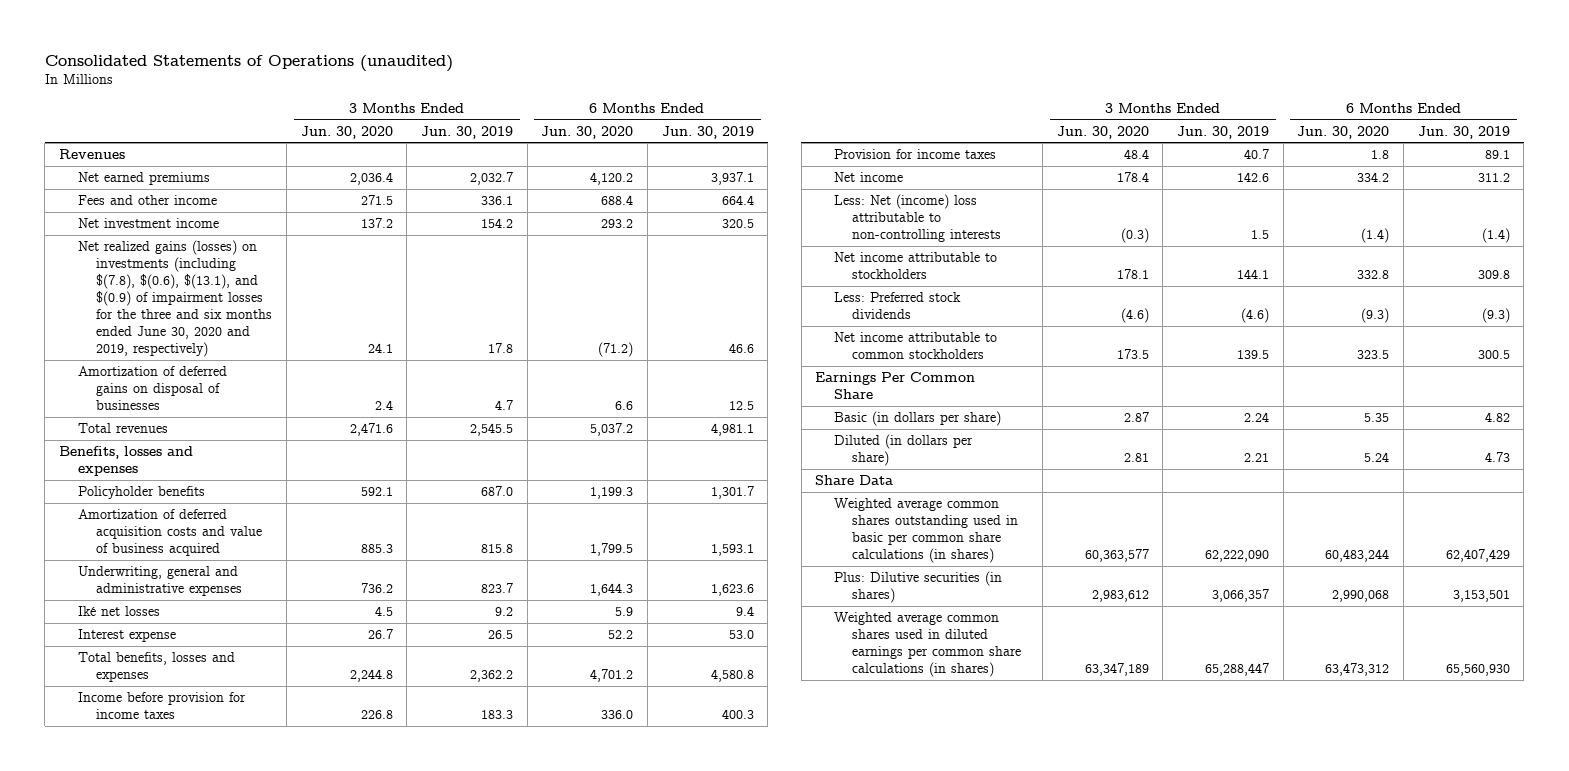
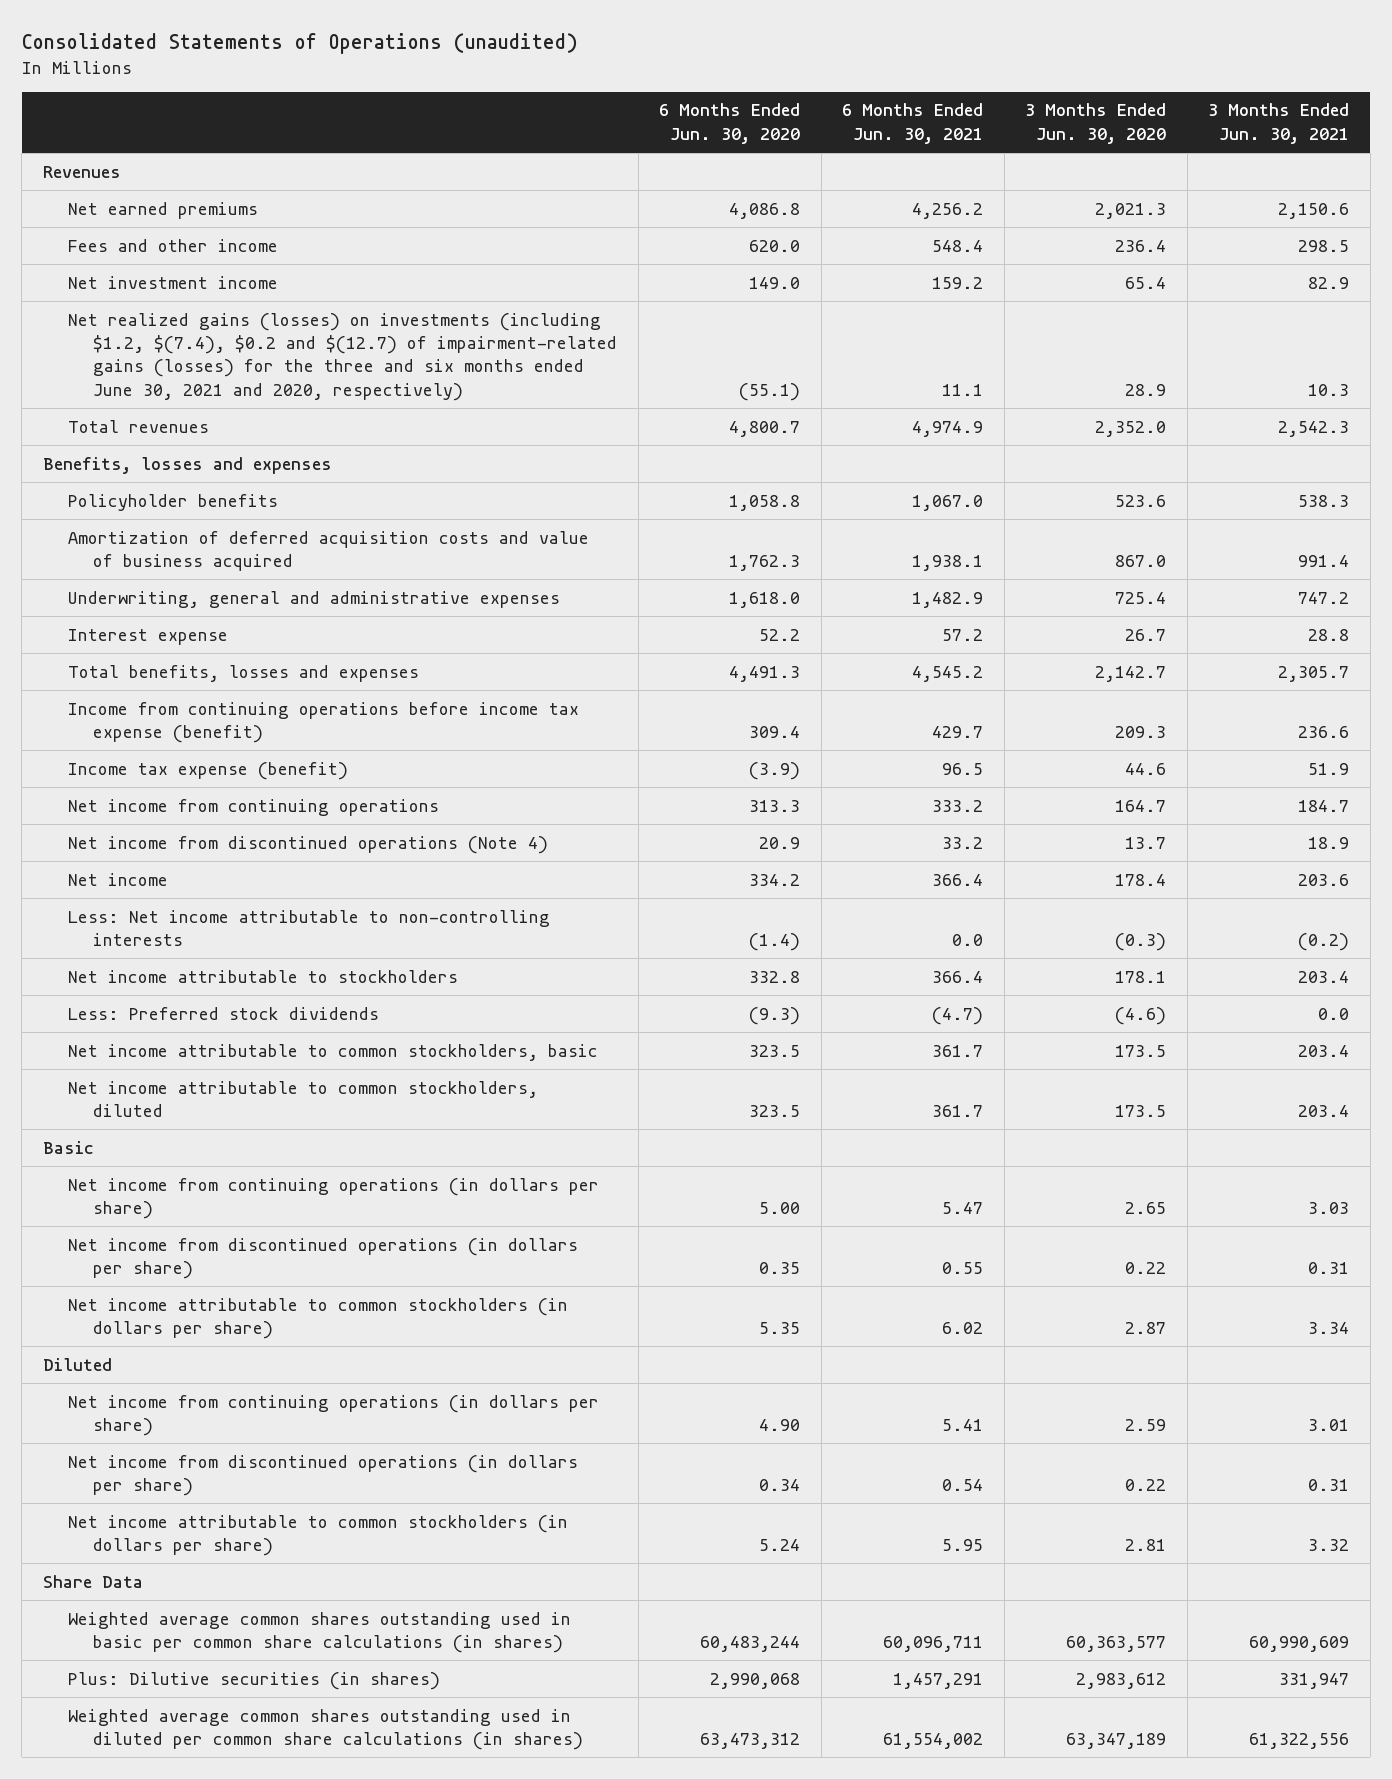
- | 3 Months Ended Jun. 30, 2020 | 3 Months Ended Jun. 30, 2019 | 6 Months Ended Jun. 30, 2020 | 6 Months Ended Jun. 30, 2019
+ | 6 Months Ended Jun. 30, 2020 | 6 Months Ended Jun. 30, 2021 | 3 Months Ended Jun. 30, 2020 | 3 Months Ended Jun. 30, 2021
- Net earned premiums | 2,036.4 | 2,032.7 | 4,120.2 | 3,937.1
- Fees and other income | 271.5 | 336.1 | 688.4 | 664.4
- Net investment income | 137.2 | 154.2 | 293.2 | 320.5
- Net realized gains (losses) on investments (including $(7.8), $(0.6), $(13.1), and $(0.9) of impairment losses for the three and six months ended June 30, 2020 and 2019, respectively) | 24.1 | 17.8 | (71.2) | 46.6
- Amortization of deferred gains on disposal of businesses | 2.4 | 4.7 | 6.6 | 12.5
- Total revenues | 2,471.6 | 2,545.5 | 5,037.2 | 4,981.1
+ Net earned premiums | 4,086.8 | 4,256.2 | 2,021.3 | 2,150.6
+ Fees and other income | 620.0 | 548.4 | 236.4 | 298.5
+ Net investment income | 149.0 | 159.2 | 65.4 | 82.9
+ Net realized gains (losses) on investments (including $1.2, $(7.4), $0.2 and $(12.7) of impairment-related gains (losses) for the three and six months ended June 30, 2021 and 2020, respectively) | (55.1) | 11.1 | 28.9 | 10.3
+ Total revenues | 4,800.7 | 4,974.9 | 2,352.0 | 2,542.3
- Policyholder benefits | 592.1 | 687.0 | 1,199.3 | 1,301.7
- Amortization of deferred acquisition costs and value of business acquired | 885.3 | 815.8 | 1,799.5 | 1,593.1
- Underwriting, general and administrative expenses | 736.2 | 823.7 | 1,644.3 | 1,623.6
- Iké net losses | 4.5 | 9.2 | 5.9 | 9.4
+ Policyholder benefits | 1,058.8 | 1,067.0 | 523.6 | 538.3
+ Amortization of deferred acquisition costs and value of business acquired | 1,762.3 | 1,938.1 | 867.0 | 991.4
+ Underwriting, general and administrative expenses | 1,618.0 | 1,482.9 | 725.4 | 747.2
- Total benefits, losses and expenses | 2,244.8 | 2,362.2 | 4,701.2 | 4,580.8
- Income before provision for income taxes | 226.8 | 183.3 | 336.0 | 400.3
- Provision for income taxes | 48.4 | 40.7 | 1.8 | 89.1
+ Total benefits, losses and expenses | 4,491.3 | 4,545.2 | 2,142.7 | 2,305.7
+ Income from continuing operations before income tax expense (benefit) | 309.4 | 429.7 | 209.3 | 236.6
+ Income tax expense (benefit) | (3.9) | 96.5 | 44.6 | 51.9
+ Net income from continuing operations | 313.3 | 333.2 | 164.7 | 184.7
+ Net income from discontinued operations (Note 4) | 20.9 | 33.2 | 13.7 | 18.9
- Less: Net (income) loss attributable to non-controlling interests | (0.3) | 1.5 | (1.4) | (1.4)
+ Less: Net income attributable to non-controlling interests | (1.4) | 0.0 | (0.3) | (0.2)
- Net income attributable to common stockholders | 173.5 | 139.5 | 323.5 | 300.5
- Earnings Per Common Share
- Basic (in dollars per share) | 2.87 | 2.24 | 5.35 | 4.82
- Diluted (in dollars per share) | 2.81 | 2.21 | 5.24 | 4.73
+ Net income attributable to common stockholders, basic | 323.5 | 361.7 | 173.5 | 203.4
+ Net income attributable to common stockholders, diluted | 323.5 | 361.7 | 173.5 | 203.4
+ Basic
+ Net income from continuing operations (in dollars per share) | 5.00 | 5.47 | 2.65 | 3.03
+ Net income from discontinued operations (in dollars per share) | 0.35 | 0.55 | 0.22 | 0.31
+ Net income attributable to common stockholders (in dollars per share) | 5.35 | 6.02 | 2.87 | 3.34
+ Diluted
+ Net income from continuing operations (in dollars per share) | 4.90 | 5.41 | 2.59 | 3.01
+ Net income from discontinued operations (in dollars per share) | 0.34 | 0.54 | 0.22 | 0.31
+ Net income attributable to common stockholders (in dollars per share) | 5.24 | 5.95 | 2.81 | 3.32
- Weighted average common shares used in diluted earnings per common share calculations (in shares) | 63,347,189 | 65,288,447 | 63,473,312 | 65,560,930
+ Weighted average common shares outstanding used in diluted per common share calculations (in shares) | 63,473,312 | 61,554,002 | 63,347,189 | 61,322,556

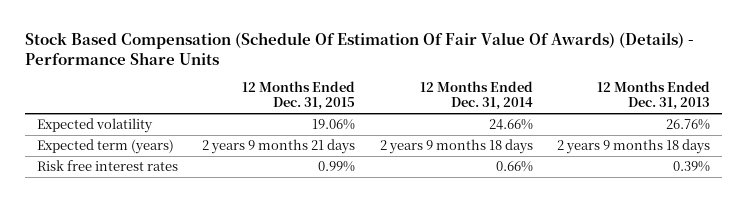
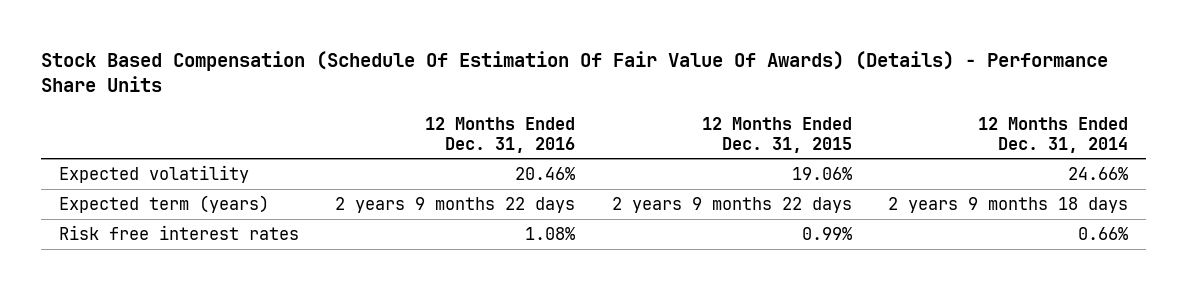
- | 12 Months Ended Dec. 31, 2015 | 12 Months Ended Dec. 31, 2014 | 12 Months Ended Dec. 31, 2013
+ | 12 Months Ended Dec. 31, 2016 | 12 Months Ended Dec. 31, 2015 | 12 Months Ended Dec. 31, 2014
- Expected term (years) | 2 years 9 months 21 days | 2 years 9 months 18 days | 2 years 9 months 18 days
+ Expected term (years) | 2 years 9 months 22 days | 2 years 9 months 22 days | 2 years 9 months 18 days

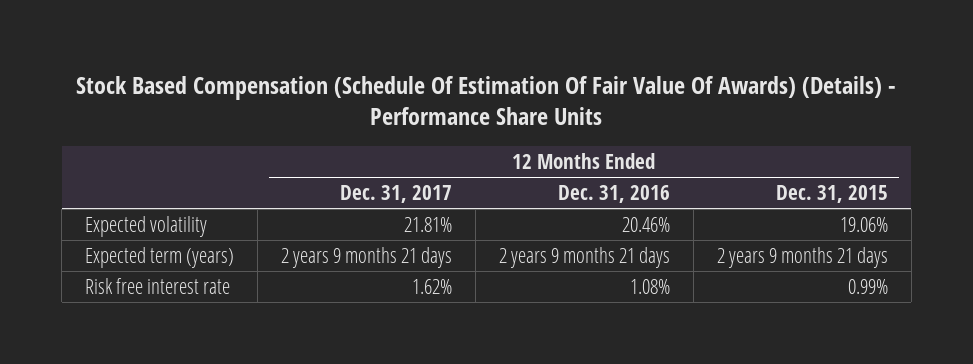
- | 12 Months Ended Dec. 31, 2016 | 12 Months Ended Dec. 31, 2015 | 12 Months Ended Dec. 31, 2014
+ | 12 Months Ended Dec. 31, 2017 | 12 Months Ended Dec. 31, 2016 | 12 Months Ended Dec. 31, 2015
- Expected term (years) | 2 years 9 months 22 days | 2 years 9 months 22 days | 2 years 9 months 18 days
- Risk free interest rates | 1.08% | 0.99% | 0.66%
+ Expected term (years) | 2 years 9 months 21 days | 2 years 9 months 21 days | 2 years 9 months 21 days
+ Risk free interest rate | 1.62% | 1.08% | 0.99%

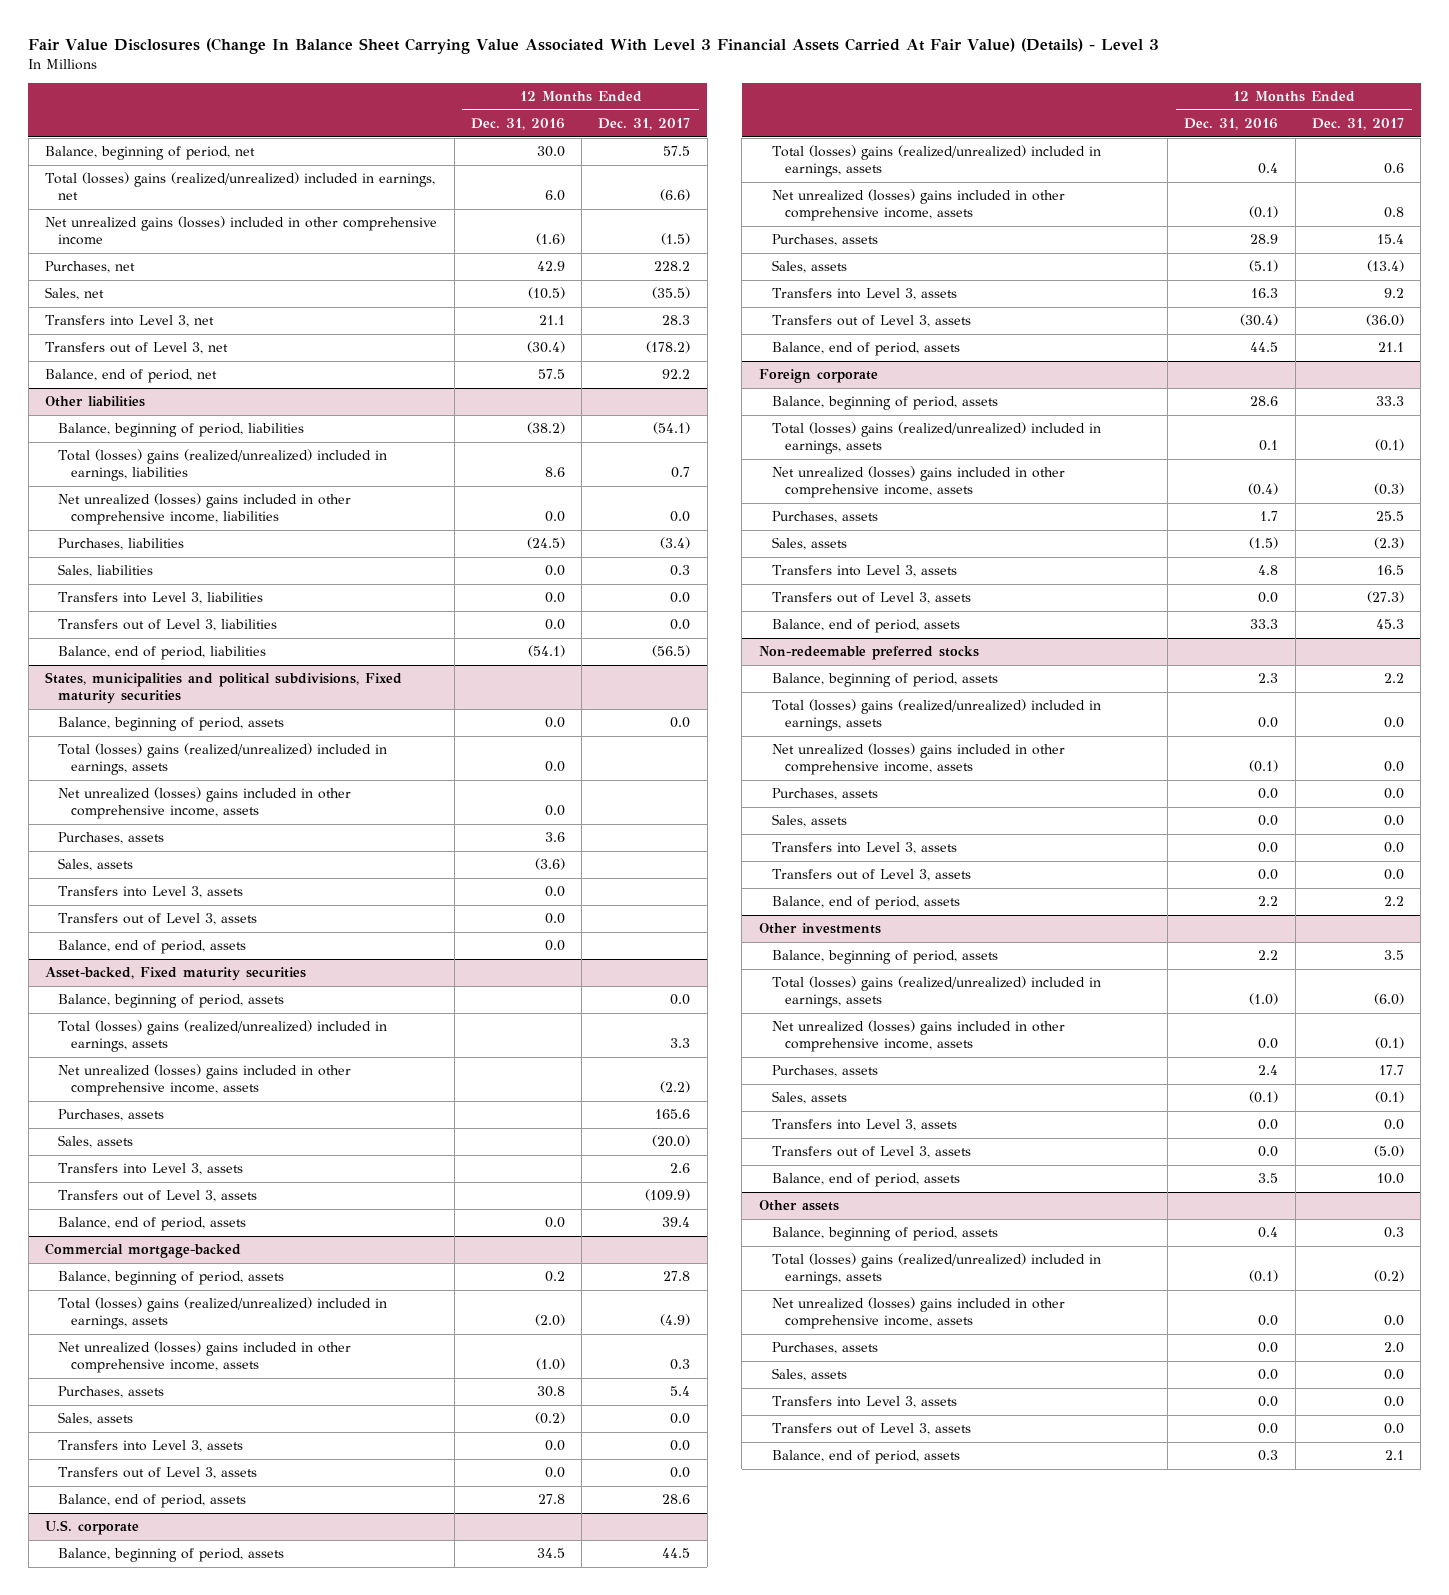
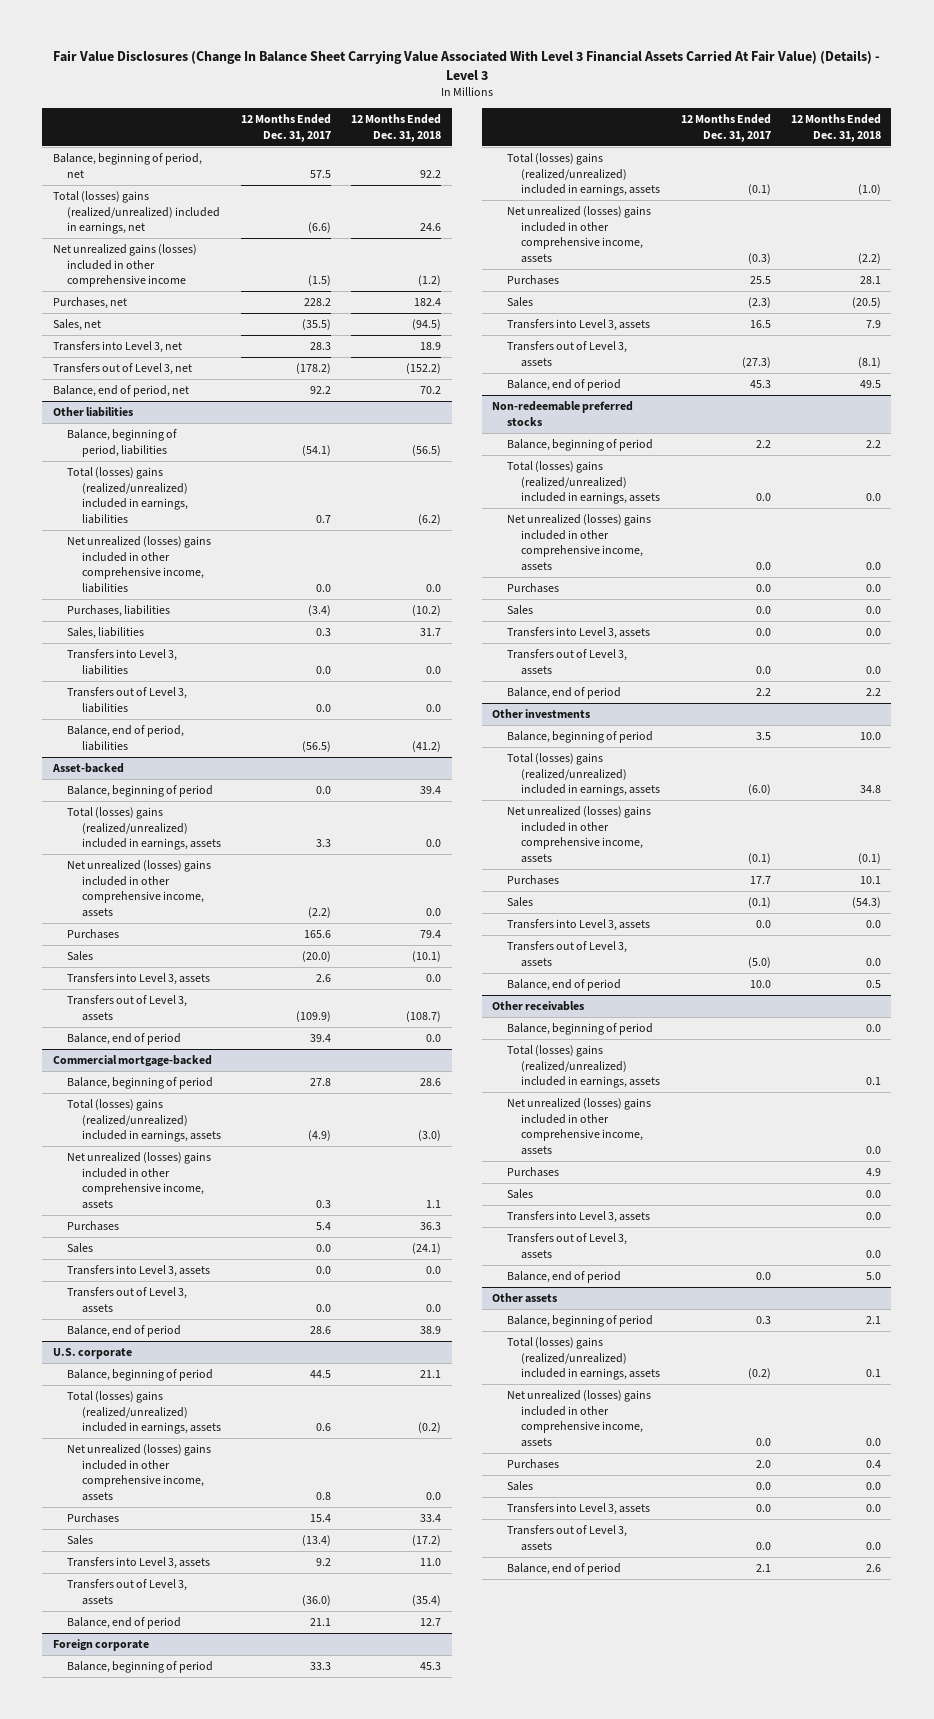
- | 12 Months Ended Dec. 31, 2016 | 12 Months Ended Dec. 31, 2017
+ | 12 Months Ended Dec. 31, 2017 | 12 Months Ended Dec. 31, 2018
- States, municipalities and political subdivisions, Fixed maturity securities
- Balance, beginning of period, assets | 0.0 | 0.0
- Total (losses) gains (realized/unrealized) included in earnings, assets | 0.0 |
- Net unrealized (losses) gains included in other comprehensive income, assets | 0.0 |
- Purchases, assets | 3.6 |
- Sales, assets | (3.6) |
- Transfers into Level 3, assets | 0.0 |
- Transfers out of Level 3, assets | 0.0 |
- Balance, end of period, assets | 0.0 |
- Asset-backed, Fixed maturity securities
- Balance, beginning of period, assets | | 0.0
+ Asset-backed
+ Balance, beginning of period | 0.0 | 39.4
- Purchases, assets | | 165.6
- Sales, assets | | (20.0)
+ Purchases | 165.6 | 79.4
+ Sales | (20.0) | (10.1)
- Balance, end of period, assets | 0.0 | 39.4
+ Balance, end of period | 39.4 | 0.0
@ Commercial mortgage-backed
- Balance, beginning of period, assets | 0.2 | 27.8
+ Balance, beginning of period | 27.8 | 28.6
- Purchases, assets | 30.8 | 5.4
- Sales, assets | (0.2) | 0.0
+ Purchases | 5.4 | 36.3
+ Sales | 0.0 | (24.1)
- Balance, end of period, assets | 27.8 | 28.6
+ Balance, end of period | 28.6 | 38.9
@ U.S. corporate
- Balance, beginning of period, assets | 34.5 | 44.5
+ Balance, beginning of period | 44.5 | 21.1
- Purchases, assets | 28.9 | 15.4
- Sales, assets | (5.1) | (13.4)
+ Purchases | 15.4 | 33.4
+ Sales | (13.4) | (17.2)
- Balance, end of period, assets | 44.5 | 21.1
+ Balance, end of period | 21.1 | 12.7
@ Foreign corporate
- Balance, beginning of period, assets | 28.6 | 33.3
+ Balance, beginning of period | 33.3 | 45.3
- Purchases, assets | 1.7 | 25.5
- Sales, assets | (1.5) | (2.3)
+ Purchases | 25.5 | 28.1
+ Sales | (2.3) | (20.5)
- Balance, end of period, assets | 33.3 | 45.3
+ Balance, end of period | 45.3 | 49.5
@ Non-redeemable preferred stocks
- Balance, beginning of period, assets | 2.3 | 2.2
+ Balance, beginning of period | 2.2 | 2.2
- Purchases, assets | 0.0 | 0.0
- Sales, assets | 0.0 | 0.0
+ Purchases | 0.0 | 0.0
+ Sales | 0.0 | 0.0
- Balance, end of period, assets | 2.2 | 2.2
+ Balance, end of period | 2.2 | 2.2
@ Other investments
- Balance, beginning of period, assets | 2.2 | 3.5
+ Balance, beginning of period | 3.5 | 10.0
- Purchases, assets | 2.4 | 17.7
- Sales, assets | (0.1) | (0.1)
+ Purchases | 17.7 | 10.1
+ Sales | (0.1) | (54.3)
- Balance, end of period, assets | 3.5 | 10.0
+ Balance, end of period | 10.0 | 0.5
+ Other receivables
+ Balance, beginning of period | | 0.0
+ Total (losses) gains (realized/unrealized) included in earnings, assets | | 0.1
+ Net unrealized (losses) gains included in other comprehensive income, assets | | 0.0
+ Purchases | | 4.9
+ Sales | | 0.0
+ Transfers into Level 3, assets | | 0.0
+ Transfers out of Level 3, assets | | 0.0
+ Balance, end of period | 0.0 | 5.0
@ Other assets
- Balance, beginning of period, assets | 0.4 | 0.3
+ Balance, beginning of period | 0.3 | 2.1
- Purchases, assets | 0.0 | 2.0
- Sales, assets | 0.0 | 0.0
+ Purchases | 2.0 | 0.4
+ Sales | 0.0 | 0.0
- Balance, end of period, assets | 0.3 | 2.1
+ Balance, end of period | 2.1 | 2.6

